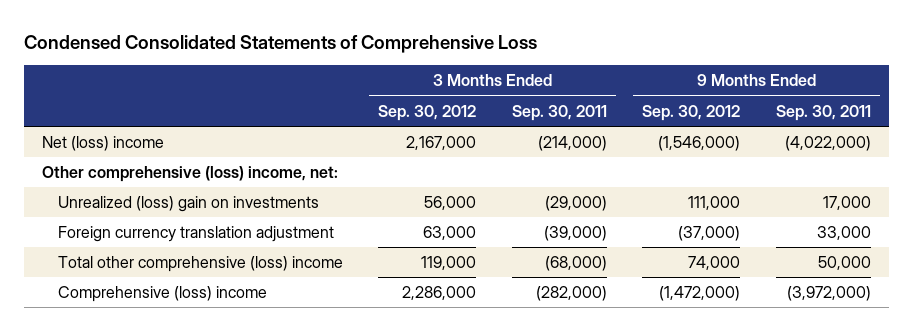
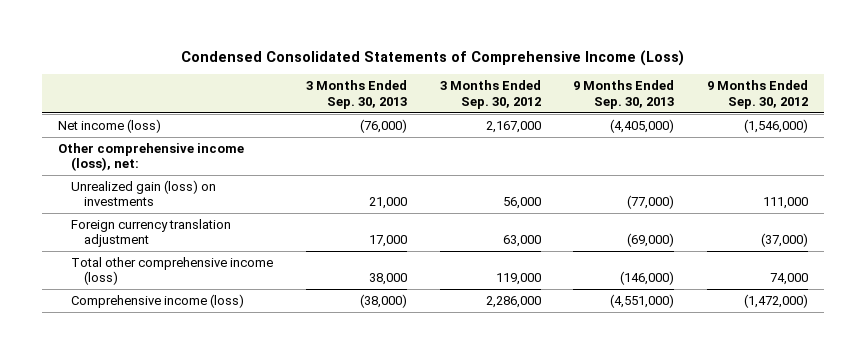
- Condensed Consolidated Statements of Comprehensive Loss
+ Condensed Consolidated Statements of Comprehensive Income (Loss)
- | 3 Months Ended Sep. 30, 2012 | 3 Months Ended Sep. 30, 2011 | 9 Months Ended Sep. 30, 2012 | 9 Months Ended Sep. 30, 2011
+ | 3 Months Ended Sep. 30, 2013 | 3 Months Ended Sep. 30, 2012 | 9 Months Ended Sep. 30, 2013 | 9 Months Ended Sep. 30, 2012
- Net (loss) income | 2,167,000 | (214,000) | (1,546,000) | (4,022,000)
- Other comprehensive (loss) income, net:
- Unrealized (loss) gain on investments | 56,000 | (29,000) | 111,000 | 17,000
+ Net income (loss) | (76,000) | 2,167,000 | (4,405,000) | (1,546,000)
+ Other comprehensive income (loss), net:
+ Unrealized gain (loss) on investments | 21,000 | 56,000 | (77,000) | 111,000
- Total other comprehensive (loss) income | 119,000 | (68,000) | 74,000 | 50,000
- Comprehensive (loss) income | 2,286,000 | (282,000) | (1,472,000) | (3,972,000)
+ Total other comprehensive income (loss) | 38,000 | 119,000 | (146,000) | 74,000
+ Comprehensive income (loss) | (38,000) | 2,286,000 | (4,551,000) | (1,472,000)

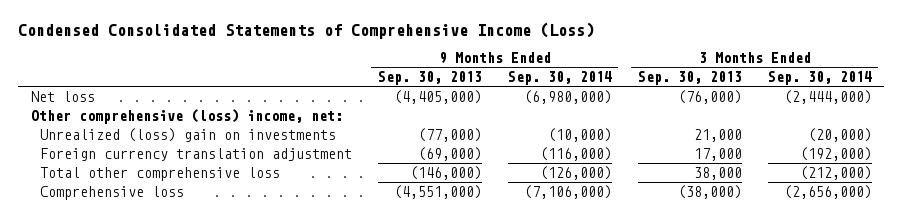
- | 3 Months Ended Sep. 30, 2013 | 3 Months Ended Sep. 30, 2012 | 9 Months Ended Sep. 30, 2013 | 9 Months Ended Sep. 30, 2012
+ | 9 Months Ended Sep. 30, 2013 | 9 Months Ended Sep. 30, 2014 | 3 Months Ended Sep. 30, 2013 | 3 Months Ended Sep. 30, 2014
- Net income (loss) | (76,000) | 2,167,000 | (4,405,000) | (1,546,000)
- Other comprehensive income (loss), net:
- Unrealized gain (loss) on investments | 21,000 | 56,000 | (77,000) | 111,000
+ Net loss | (4,405,000) | (6,980,000) | (76,000) | (2,444,000)
+ Other comprehensive (loss) income, net:
+ Unrealized (loss) gain on investments | (77,000) | (10,000) | 21,000 | (20,000)
- Total other comprehensive income (loss) | 38,000 | 119,000 | (146,000) | 74,000
- Comprehensive income (loss) | (38,000) | 2,286,000 | (4,551,000) | (1,472,000)
+ Total other comprehensive loss | (146,000) | (126,000) | 38,000 | (212,000)
+ Comprehensive loss | (4,551,000) | (7,106,000) | (38,000) | (2,656,000)

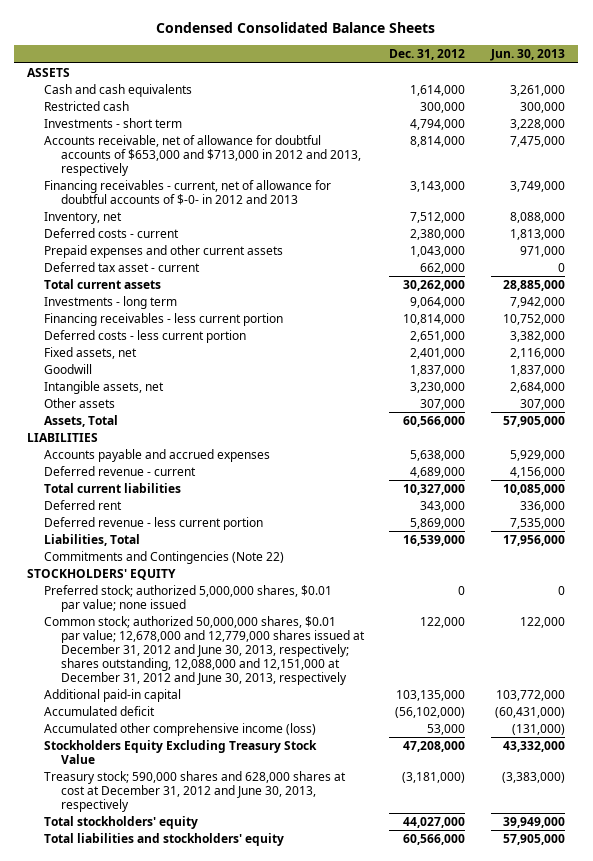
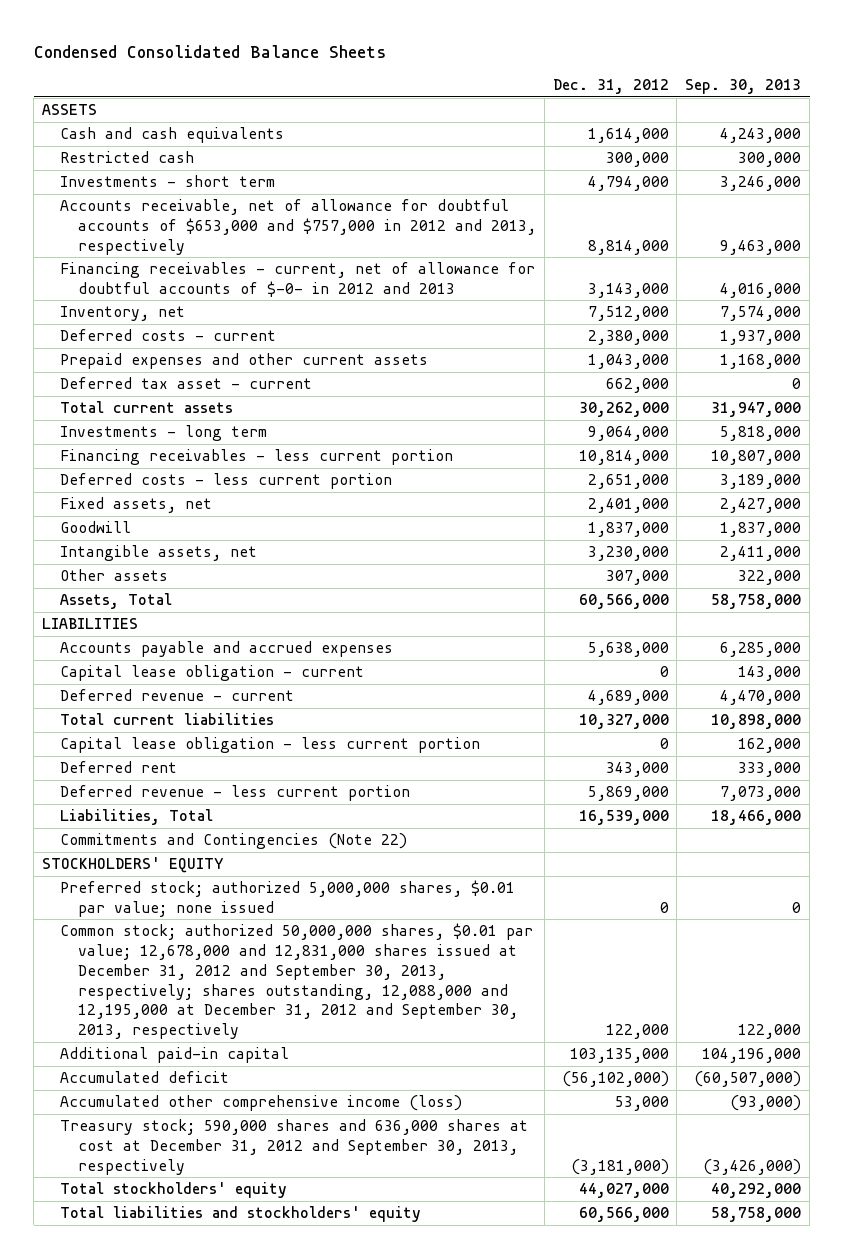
- | Dec. 31, 2012 | Jun. 30, 2013
+ | Dec. 31, 2012 | Sep. 30, 2013
- Accounts receivable, net of allowance for doubtful accounts of $653,000 and $713,000 in 2012 and 2013, respectively | 8,814,000 | 7,475,000
+ Accounts receivable, net of allowance for doubtful accounts of $653,000 and $757,000 in 2012 and 2013, respectively | 8,814,000 | 9,463,000
+ Capital lease obligation - current | 0 | 143,000
+ Capital lease obligation - less current portion | 0 | 162,000
- Common stock; authorized 50,000,000 shares, $0.01 par value; 12,678,000 and 12,779,000 shares issued at December 31, 2012 and June 30, 2013, respectively; shares outstanding, 12,088,000 and 12,151,000 at December 31, 2012 and June 30, 2013, respectively | 122,000 | 122,000
+ Common stock; authorized 50,000,000 shares, $0.01 par value; 12,678,000 and 12,831,000 shares issued at December 31, 2012 and September 30, 2013, respectively; shares outstanding, 12,088,000 and 12,195,000 at December 31, 2012 and September 30, 2013, respectively | 122,000 | 122,000
- Stockholders Equity Excluding Treasury Stock Value | 47,208,000 | 43,332,000
- Treasury stock; 590,000 shares and 628,000 shares at cost at December 31, 2012 and June 30, 2013, respectively | (3,181,000) | (3,383,000)
+ Treasury stock; 590,000 shares and 636,000 shares at cost at December 31, 2012 and September 30, 2013, respectively | (3,181,000) | (3,426,000)

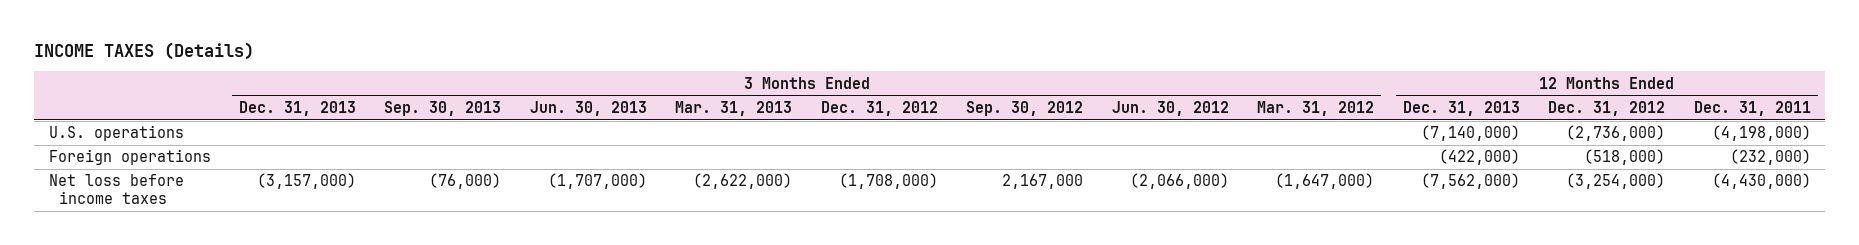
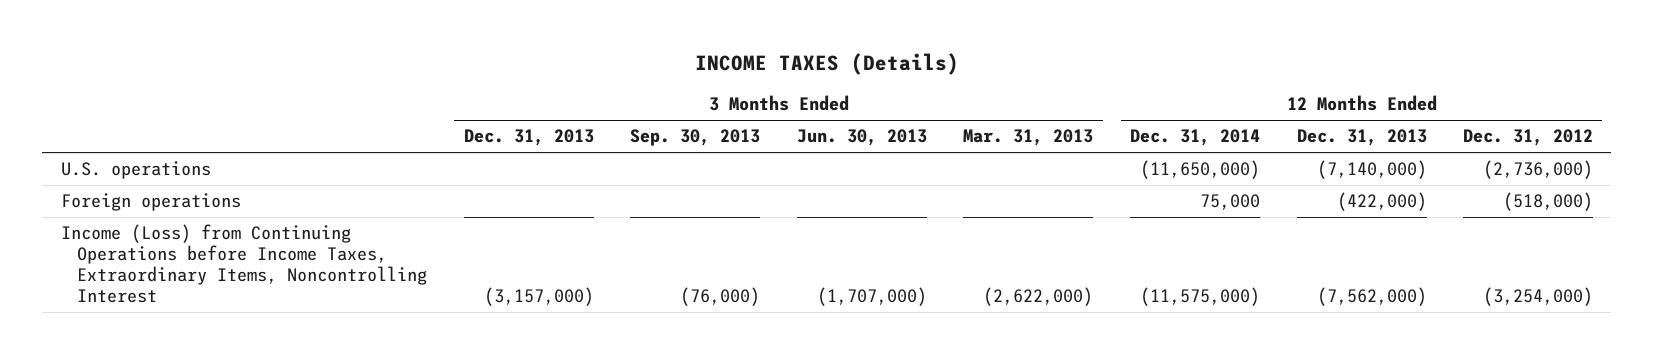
- | 3 Months Ended Dec. 31, 2013 | 3 Months Ended Sep. 30, 2013 | 3 Months Ended Jun. 30, 2013 | 3 Months Ended Mar. 31, 2013 | 3 Months Ended Dec. 31, 2012 | 3 Months Ended Sep. 30, 2012 | 3 Months Ended Jun. 30, 2012 | 3 Months Ended Mar. 31, 2012 | 12 Months Ended Dec. 31, 2013 | 12 Months Ended Dec. 31, 2012 | 12 Months Ended Dec. 31, 2011
+ | 3 Months Ended Dec. 31, 2013 | 3 Months Ended Sep. 30, 2013 | 3 Months Ended Jun. 30, 2013 | 3 Months Ended Mar. 31, 2013 | 12 Months Ended Dec. 31, 2014 | 12 Months Ended Dec. 31, 2013 | 12 Months Ended Dec. 31, 2012
- Net loss before income taxes | (3,157,000) | (76,000) | (1,707,000) | (2,622,000) | (1,708,000) | 2,167,000 | (2,066,000) | (1,647,000) | (7,562,000) | (3,254,000) | (4,430,000)
+ Income (Loss) from Continuing Operations before Income Taxes, Extraordinary Items, Noncontrolling Interest | (3,157,000) | (76,000) | (1,707,000) | (2,622,000) | (11,575,000) | (7,562,000) | (3,254,000)

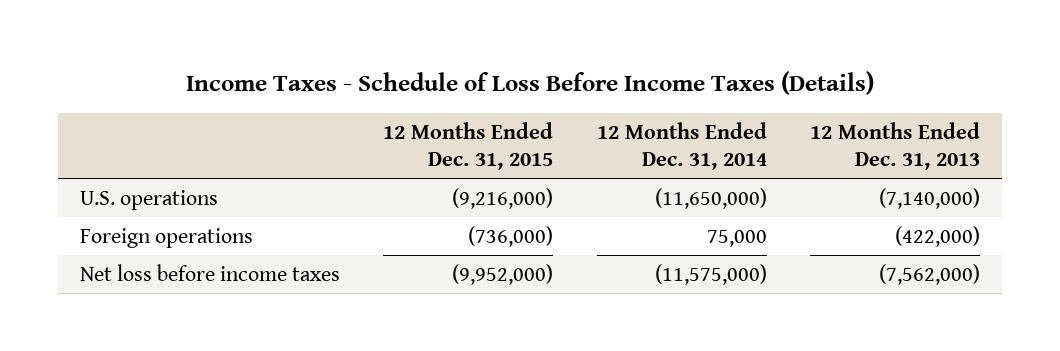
- INCOME TAXES (Details)
+ Income Taxes - Schedule of Loss Before Income Taxes (Details)
- | 3 Months Ended Dec. 31, 2013 | 3 Months Ended Sep. 30, 2013 | 3 Months Ended Jun. 30, 2013 | 3 Months Ended Mar. 31, 2013 | 12 Months Ended Dec. 31, 2014 | 12 Months Ended Dec. 31, 2013 | 12 Months Ended Dec. 31, 2012
+ | 12 Months Ended Dec. 31, 2015 | 12 Months Ended Dec. 31, 2014 | 12 Months Ended Dec. 31, 2013
- Income (Loss) from Continuing Operations before Income Taxes, Extraordinary Items, Noncontrolling Interest | (3,157,000) | (76,000) | (1,707,000) | (2,622,000) | (11,575,000) | (7,562,000) | (3,254,000)
+ Net loss before income taxes | (9,952,000) | (11,575,000) | (7,562,000)

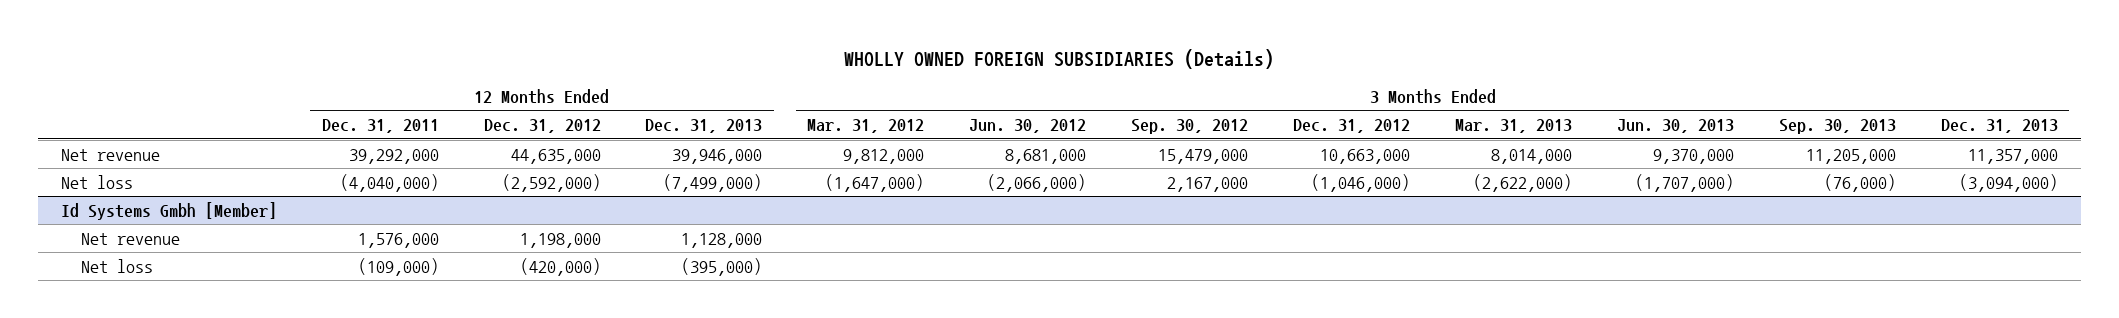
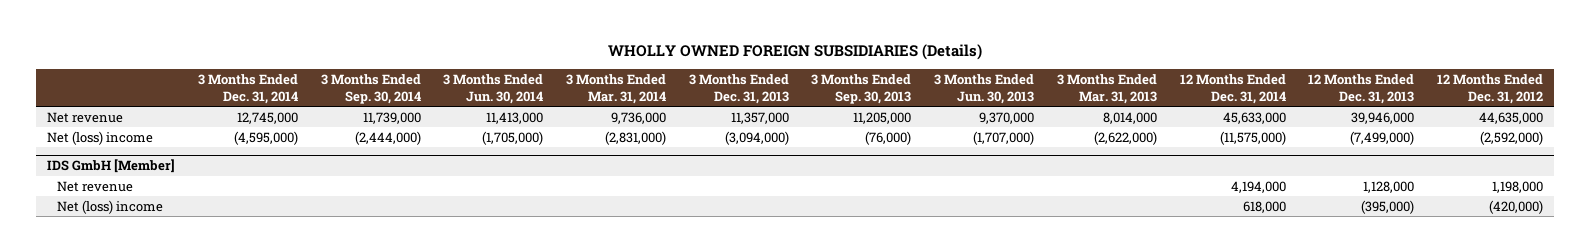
- | 12 Months Ended Dec. 31, 2011 | 12 Months Ended Dec. 31, 2012 | 12 Months Ended Dec. 31, 2013 | 3 Months Ended Mar. 31, 2012 | 3 Months Ended Jun. 30, 2012 | 3 Months Ended Sep. 30, 2012 | 3 Months Ended Dec. 31, 2012 | 3 Months Ended Mar. 31, 2013 | 3 Months Ended Jun. 30, 2013 | 3 Months Ended Sep. 30, 2013 | 3 Months Ended Dec. 31, 2013
+ | 3 Months Ended Dec. 31, 2014 | 3 Months Ended Sep. 30, 2014 | 3 Months Ended Jun. 30, 2014 | 3 Months Ended Mar. 31, 2014 | 3 Months Ended Dec. 31, 2013 | 3 Months Ended Sep. 30, 2013 | 3 Months Ended Jun. 30, 2013 | 3 Months Ended Mar. 31, 2013 | 12 Months Ended Dec. 31, 2014 | 12 Months Ended Dec. 31, 2013 | 12 Months Ended Dec. 31, 2012
- Net loss | (4,040,000) | (2,592,000) | (7,499,000) | (1,647,000) | (2,066,000) | 2,167,000 | (1,046,000) | (2,622,000) | (1,707,000) | (76,000) | (3,094,000)
- Id Systems Gmbh [Member]
+ Net (loss) income | (4,595,000) | (2,444,000) | (1,705,000) | (2,831,000) | (3,094,000) | (76,000) | (1,707,000) | (2,622,000) | (11,575,000) | (7,499,000) | (2,592,000)
+ IDS GmbH [Member]
- Net loss | (109,000) | (420,000) | (395,000) | | | | | | | |
+ Net (loss) income | | | | | | | | | 618,000 | (395,000) | (420,000)

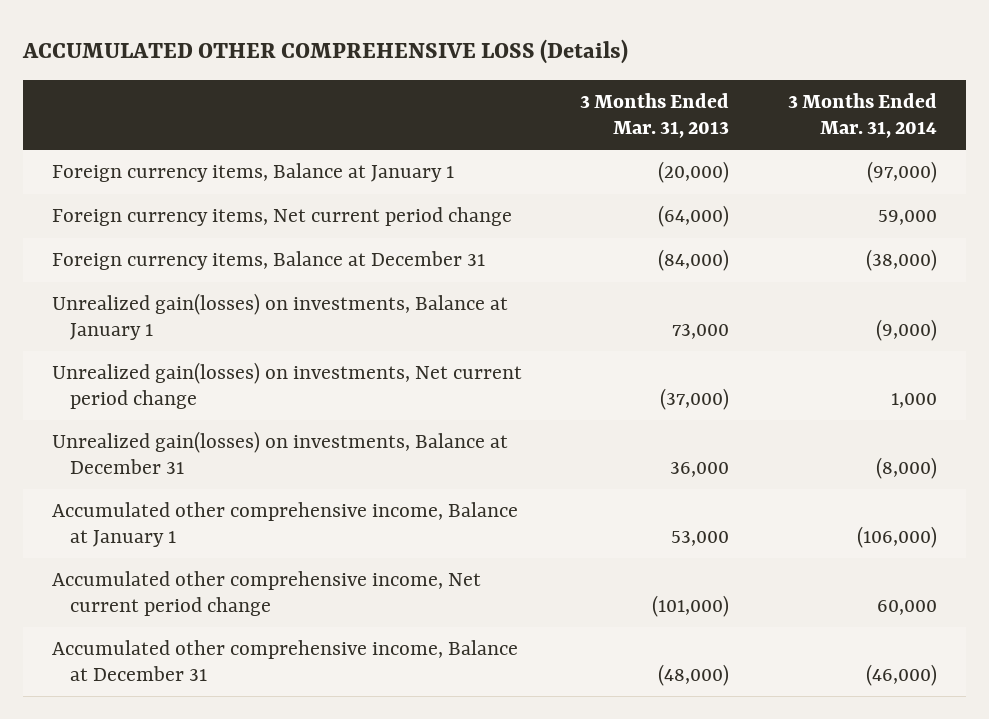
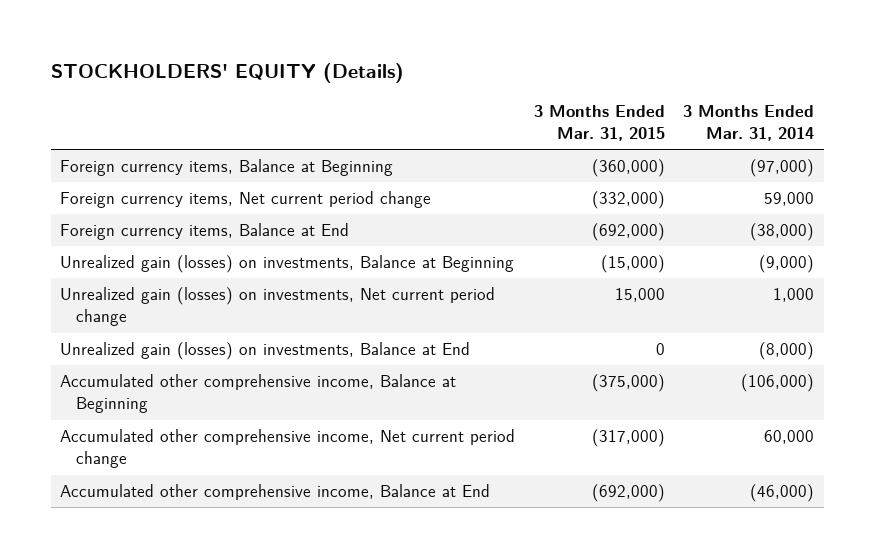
- ACCUMULATED OTHER COMPREHENSIVE LOSS (Details)
+ STOCKHOLDERS' EQUITY (Details)
- | 3 Months Ended Mar. 31, 2013 | 3 Months Ended Mar. 31, 2014
+ | 3 Months Ended Mar. 31, 2015 | 3 Months Ended Mar. 31, 2014
- Foreign currency items, Balance at January 1 | (20,000) | (97,000)
+ Foreign currency items, Balance at Beginning | (360,000) | (97,000)
- Foreign currency items, Balance at December 31 | (84,000) | (38,000)
- Unrealized gain(losses) on investments, Balance at January 1 | 73,000 | (9,000)
- Unrealized gain(losses) on investments, Net current period change | (37,000) | 1,000
- Unrealized gain(losses) on investments, Balance at December 31 | 36,000 | (8,000)
- Accumulated other comprehensive income, Balance at January 1 | 53,000 | (106,000)
+ Foreign currency items, Balance at End | (692,000) | (38,000)
+ Unrealized gain (losses) on investments, Balance at Beginning | (15,000) | (9,000)
+ Unrealized gain (losses) on investments, Net current period change | 15,000 | 1,000
+ Unrealized gain (losses) on investments, Balance at End | 0 | (8,000)
+ Accumulated other comprehensive income, Balance at Beginning | (375,000) | (106,000)
- Accumulated other comprehensive income, Balance at December 31 | (48,000) | (46,000)
+ Accumulated other comprehensive income, Balance at End | (692,000) | (46,000)

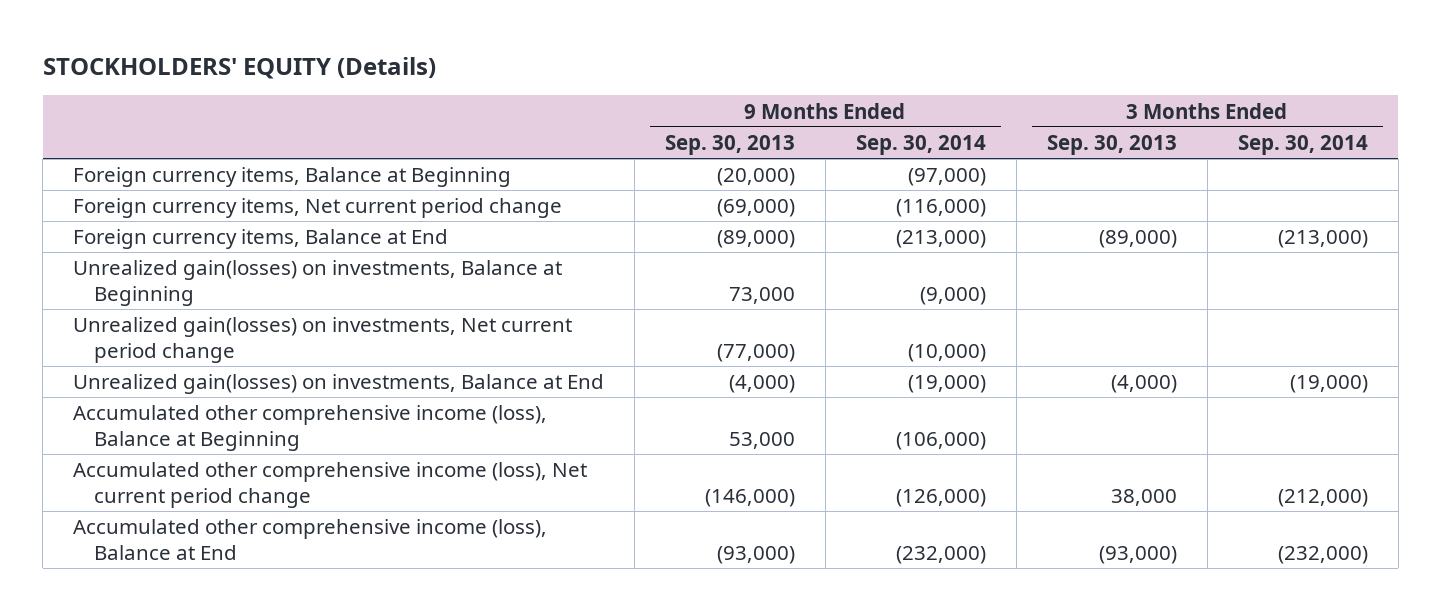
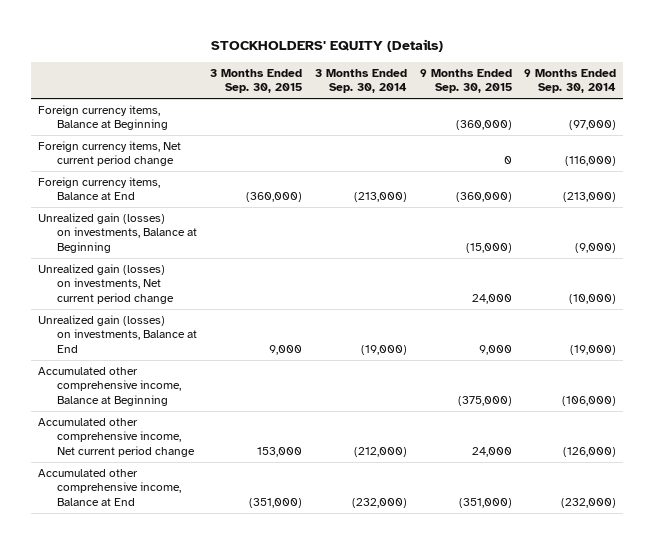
- | 9 Months Ended Sep. 30, 2013 | 9 Months Ended Sep. 30, 2014 | 3 Months Ended Sep. 30, 2013 | 3 Months Ended Sep. 30, 2014
+ | 3 Months Ended Sep. 30, 2015 | 3 Months Ended Sep. 30, 2014 | 9 Months Ended Sep. 30, 2015 | 9 Months Ended Sep. 30, 2014
- Unrealized gain(losses) on investments, Balance at Beginning | 73,000 | (9,000) | |
- Unrealized gain(losses) on investments, Net current period change | (77,000) | (10,000) | |
- Unrealized gain(losses) on investments, Balance at End | (4,000) | (19,000) | (4,000) | (19,000)
- Accumulated other comprehensive income (loss), Balance at Beginning | 53,000 | (106,000) | |
- Accumulated other comprehensive income (loss), Net current period change | (146,000) | (126,000) | 38,000 | (212,000)
- Accumulated other comprehensive income (loss), Balance at End | (93,000) | (232,000) | (93,000) | (232,000)
+ Unrealized gain (losses) on investments, Balance at Beginning | | | (15,000) | (9,000)
+ Unrealized gain (losses) on investments, Net current period change | | | 24,000 | (10,000)
+ Unrealized gain (losses) on investments, Balance at End | 9,000 | (19,000) | 9,000 | (19,000)
+ Accumulated other comprehensive income, Balance at Beginning | | | (375,000) | (106,000)
+ Accumulated other comprehensive income, Net current period change | 153,000 | (212,000) | 24,000 | (126,000)
+ Accumulated other comprehensive income, Balance at End | (351,000) | (232,000) | (351,000) | (232,000)

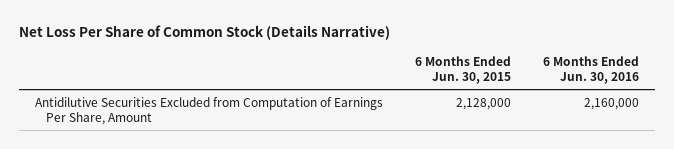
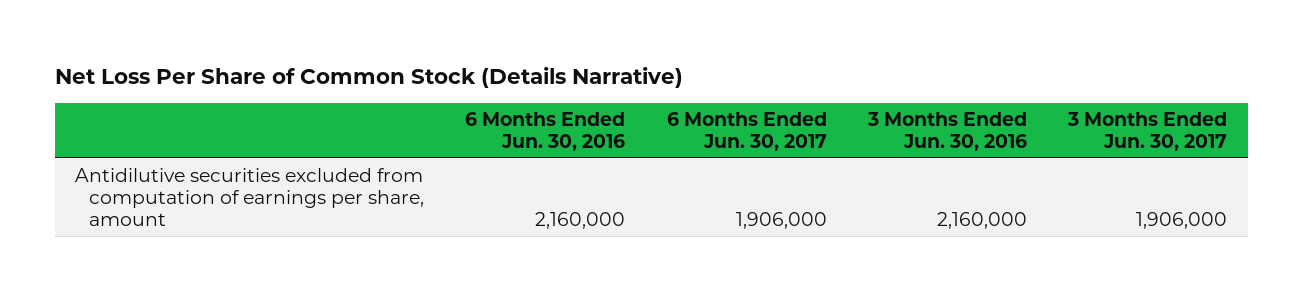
- | 6 Months Ended Jun. 30, 2015 | 6 Months Ended Jun. 30, 2016
+ | 6 Months Ended Jun. 30, 2016 | 6 Months Ended Jun. 30, 2017 | 3 Months Ended Jun. 30, 2016 | 3 Months Ended Jun. 30, 2017
- Antidilutive Securities Excluded from Computation of Earnings Per Share, Amount | 2,128,000 | 2,160,000
+ Antidilutive securities excluded from computation of earnings per share, amount | 2,160,000 | 1,906,000 | 2,160,000 | 1,906,000

